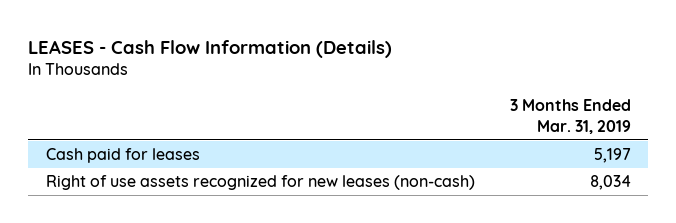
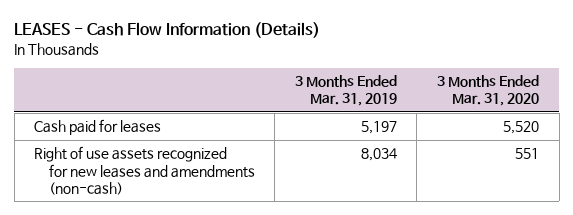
- | 3 Months Ended Mar. 31, 2019
+ | 3 Months Ended Mar. 31, 2019 | 3 Months Ended Mar. 31, 2020
- Right of use assets recognized for new leases (non-cash) | 8,034
+ Right of use assets recognized for new leases and amendments (non-cash) | 8,034 | 551

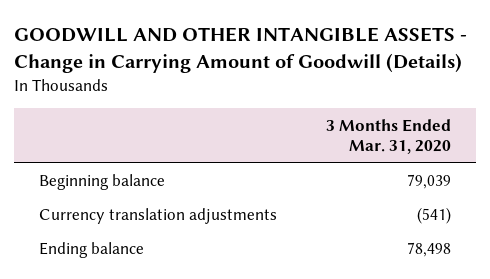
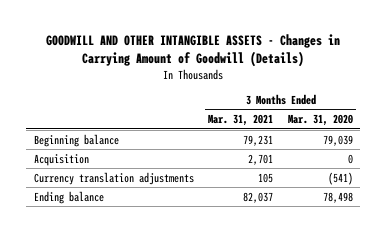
- GOODWILL AND OTHER INTANGIBLE ASSETS - Change in Carrying Amount of Goodwill (Details)
+ GOODWILL AND OTHER INTANGIBLE ASSETS - Changes in Carrying Amount of Goodwill (Details)
- | 3 Months Ended Mar. 31, 2020
+ | 3 Months Ended Mar. 31, 2021 | 3 Months Ended Mar. 31, 2020
+ Acquisition | 2,701 | 0

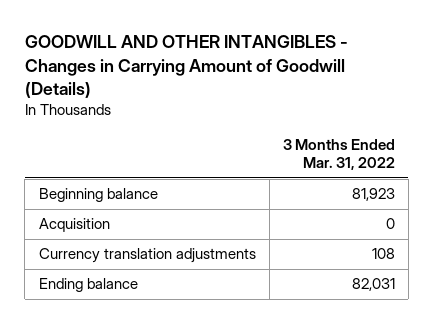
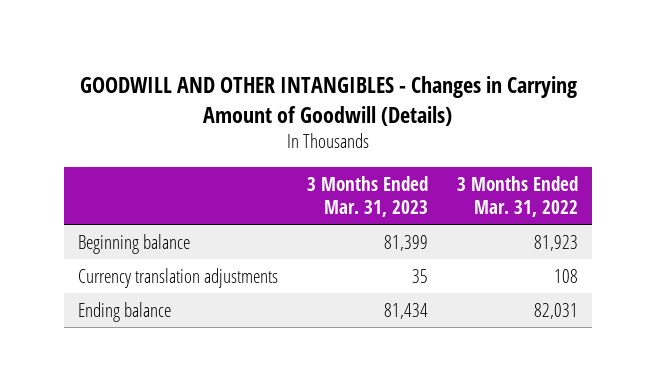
- | 3 Months Ended Mar. 31, 2022
+ | 3 Months Ended Mar. 31, 2023 | 3 Months Ended Mar. 31, 2022
- Acquisition | 0

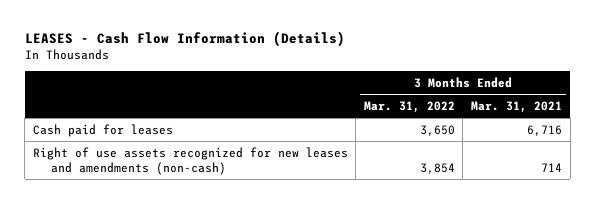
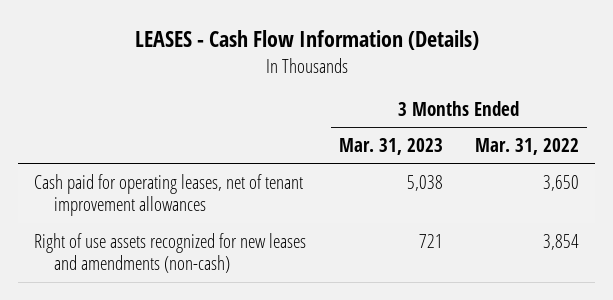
- | 3 Months Ended Mar. 31, 2022 | 3 Months Ended Mar. 31, 2021
+ | 3 Months Ended Mar. 31, 2023 | 3 Months Ended Mar. 31, 2022
- Cash paid for leases | 3,650 | 6,716
+ Cash paid for operating leases, net of tenant improvement allowances | 5,038 | 3,650

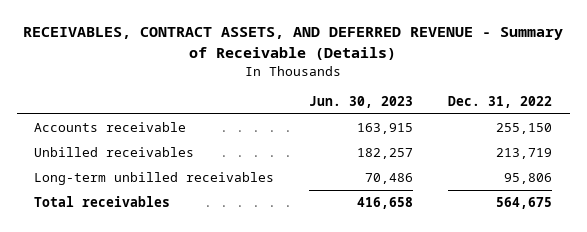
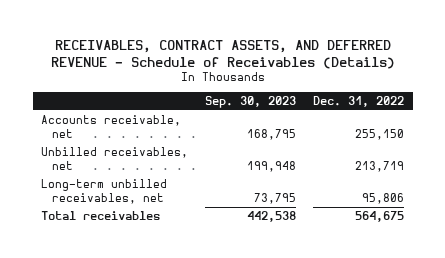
- RECEIVABLES, CONTRACT ASSETS, AND DEFERRED REVENUE - Summary of Receivable (Details)
+ RECEIVABLES, CONTRACT ASSETS, AND DEFERRED REVENUE - Schedule of Receivables (Details)
- | Jun. 30, 2023 | Dec. 31, 2022
+ | Sep. 30, 2023 | Dec. 31, 2022
- Accounts receivable | 163,915 | 255,150
- Unbilled receivables | 182,257 | 213,719
- Long-term unbilled receivables | 70,486 | 95,806
+ Accounts receivable, net | 168,795 | 255,150
+ Unbilled receivables, net | 199,948 | 213,719
+ Long-term unbilled receivables, net | 73,795 | 95,806

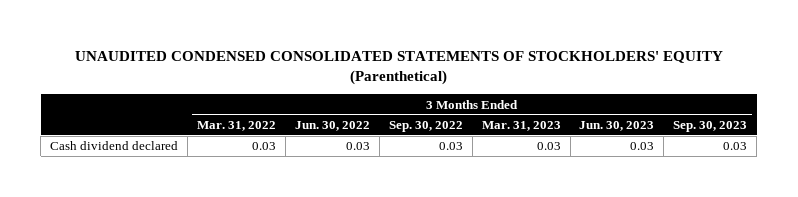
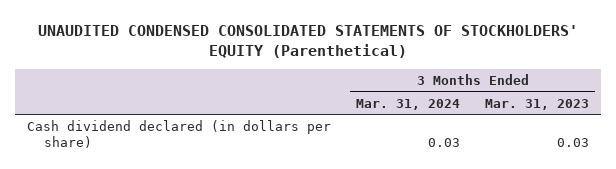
- | 3 Months Ended Mar. 31, 2022 | 3 Months Ended Jun. 30, 2022 | 3 Months Ended Sep. 30, 2022 | 3 Months Ended Mar. 31, 2023 | 3 Months Ended Jun. 30, 2023 | 3 Months Ended Sep. 30, 2023
+ | 3 Months Ended Mar. 31, 2024 | 3 Months Ended Mar. 31, 2023
- Cash dividend declared | 0.03 | 0.03 | 0.03 | 0.03 | 0.03 | 0.03
+ Cash dividend declared (in dollars per share) | 0.03 | 0.03

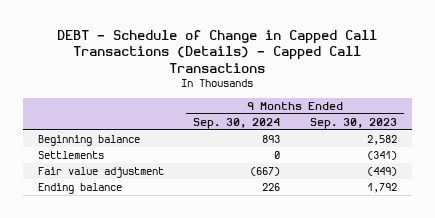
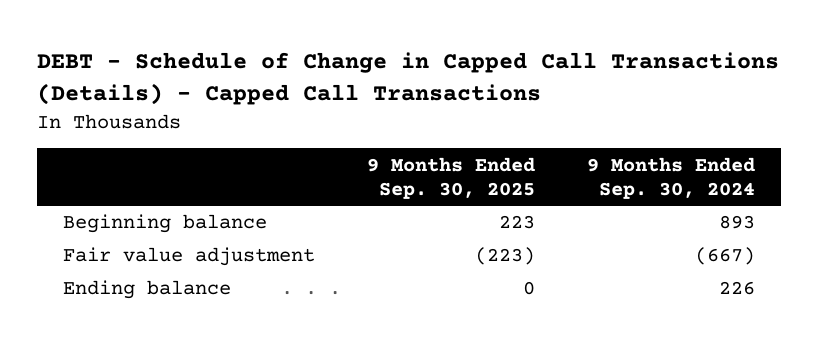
- | 9 Months Ended Sep. 30, 2024 | 9 Months Ended Sep. 30, 2023
+ | 9 Months Ended Sep. 30, 2025 | 9 Months Ended Sep. 30, 2024
- Settlements | 0 | (341)

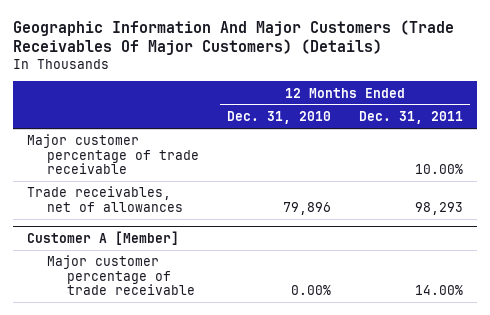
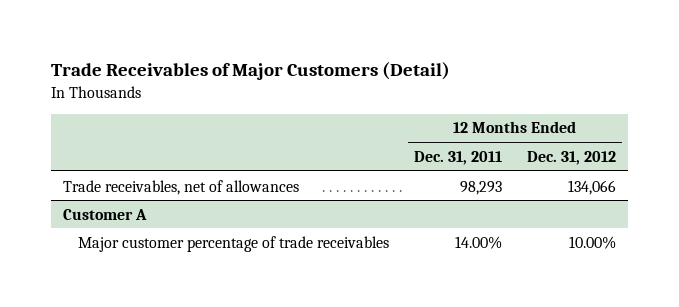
- Geographic Information And Major Customers (Trade Receivables Of Major Customers) (Details)
+ Trade Receivables of Major Customers (Detail)
- | 12 Months Ended Dec. 31, 2010 | 12 Months Ended Dec. 31, 2011
+ | 12 Months Ended Dec. 31, 2011 | 12 Months Ended Dec. 31, 2012
- Major customer percentage of trade receivable | | 10.00%
- Customer A [Member]
- Major customer percentage of trade receivable | 0.00% | 14.00%
+ Customer A
+ Major customer percentage of trade receivables | 14.00% | 10.00%

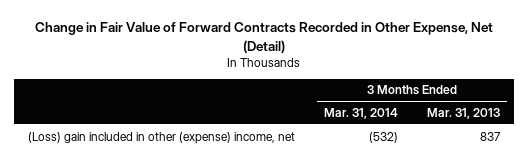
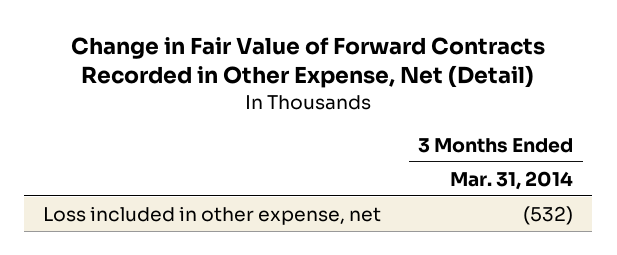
- | 3 Months Ended Mar. 31, 2014 | 3 Months Ended Mar. 31, 2013
+ | 3 Months Ended Mar. 31, 2014
- (Loss) gain included in other (expense) income, net | (532) | 837
+ Loss included in other expense, net | (532)

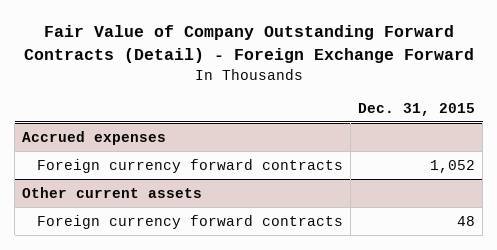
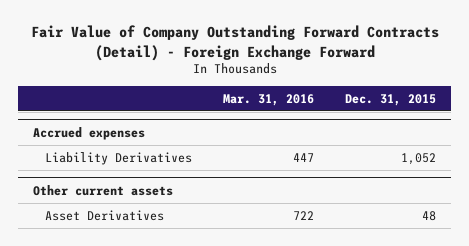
- | Dec. 31, 2015
+ | Mar. 31, 2016 | Dec. 31, 2015
@ Accrued expenses
- Foreign currency forward contracts | 1,052
+ Liability Derivatives | 447 | 1,052
@ Other current assets
- Foreign currency forward contracts | 48
+ Asset Derivatives | 722 | 48

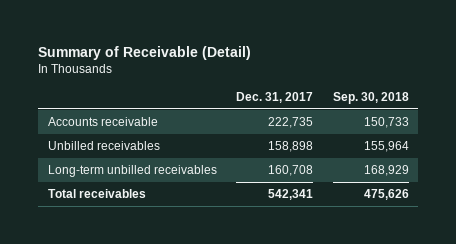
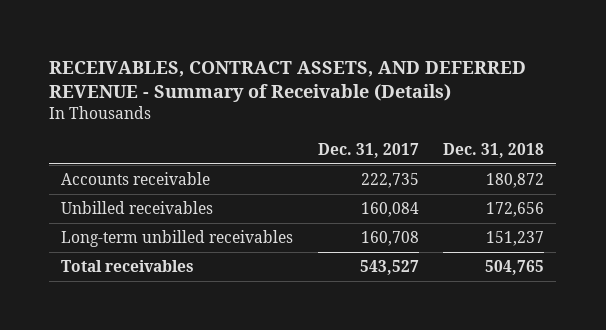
- Summary of Receivable (Detail)
+ RECEIVABLES, CONTRACT ASSETS, AND DEFERRED REVENUE - Summary of Receivable (Details)
- | Dec. 31, 2017 | Sep. 30, 2018
+ | Dec. 31, 2017 | Dec. 31, 2018
- Unbilled receivables | 158,898 | 155,964
+ Unbilled receivables | 160,084 | 172,656
- Total receivables | 542,341 | 475,626
+ Total receivables | 543,527 | 504,765

